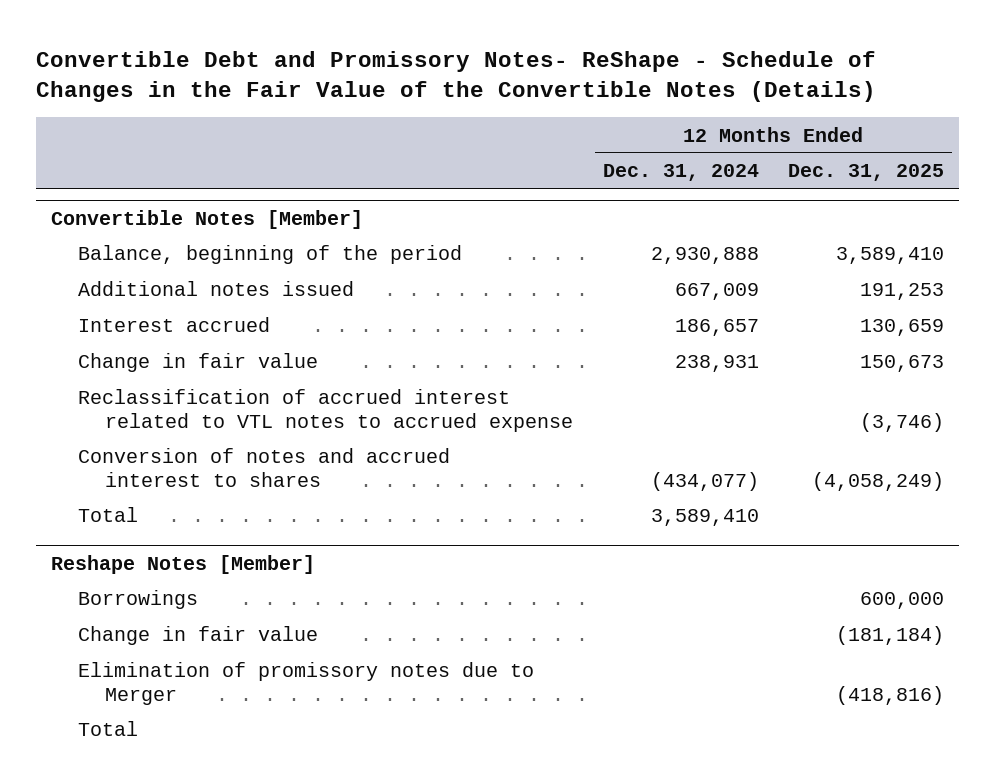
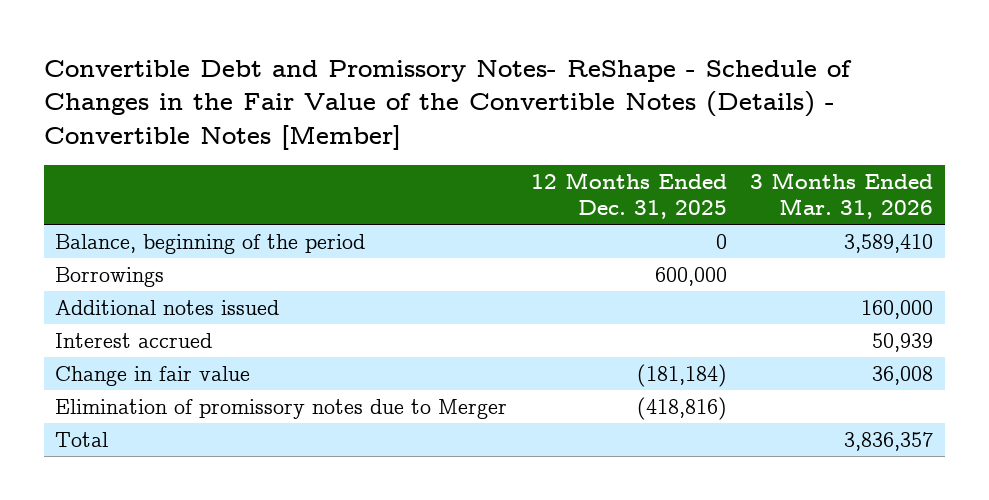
- Convertible Debt and Promissory Notes- ReShape - Schedule of Changes in the Fair Value of the Convertible Notes (Details)
+ Convertible Debt and Promissory Notes- ReShape - Schedule of Changes in the Fair Value of the Convertible Notes (Details) - Convertible Notes [Member]
- | 12 Months Ended Dec. 31, 2024 | 12 Months Ended Dec. 31, 2025
+ | 12 Months Ended Dec. 31, 2025 | 3 Months Ended Mar. 31, 2026
- Convertible Notes [Member]
- Balance, beginning of the period | 2,930,888 | 3,589,410
- Additional notes issued | 667,009 | 191,253
- Interest accrued | 186,657 | 130,659
- Change in fair value | 238,931 | 150,673
- Reclassification of accrued interest related to VTL notes to accrued expense | | (3,746)
- Conversion of notes and accrued interest to shares | (434,077) | (4,058,249)
- Total | 3,589,410 |
- Reshape Notes [Member]
+ Balance, beginning of the period | 0 | 3,589,410
+ Additional notes issued | | 160,000
+ Interest accrued | | 50,939

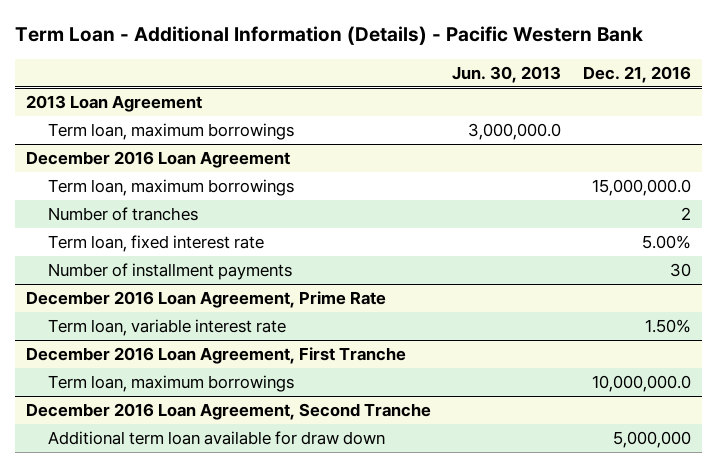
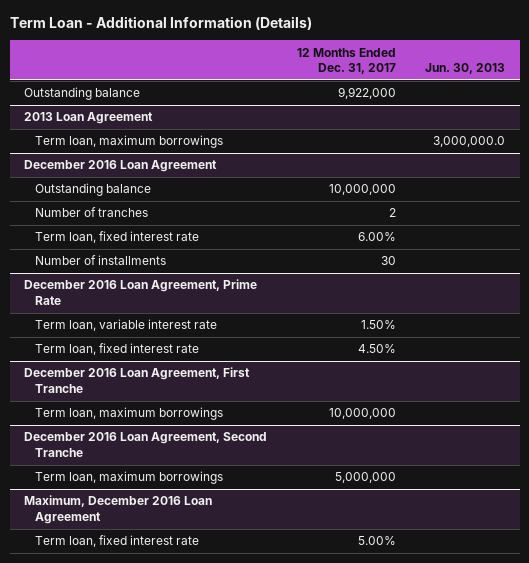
- Term Loan - Additional Information (Details) - Pacific Western Bank
+ Term Loan - Additional Information (Details)
- | Jun. 30, 2013 | Dec. 21, 2016
+ | 12 Months Ended Dec. 31, 2017 | Jun. 30, 2013
+ Outstanding balance | 9,922,000 |
@ December 2016 Loan Agreement
- Term loan, maximum borrowings | | 15,000,000.0
+ Outstanding balance | 10,000,000 |
- Number of installment payments | | 30
+ Number of installments | 30 |
@ December 2016 Loan Agreement, Prime Rate
+ Term loan, fixed interest rate | 4.50% |
@ December 2016 Loan Agreement, Second Tranche
- Additional term loan available for draw down | | 5,000,000
+ Term loan, maximum borrowings | 5,000,000 |
+ Maximum, December 2016 Loan Agreement
+ Term loan, fixed interest rate | 5.00% |

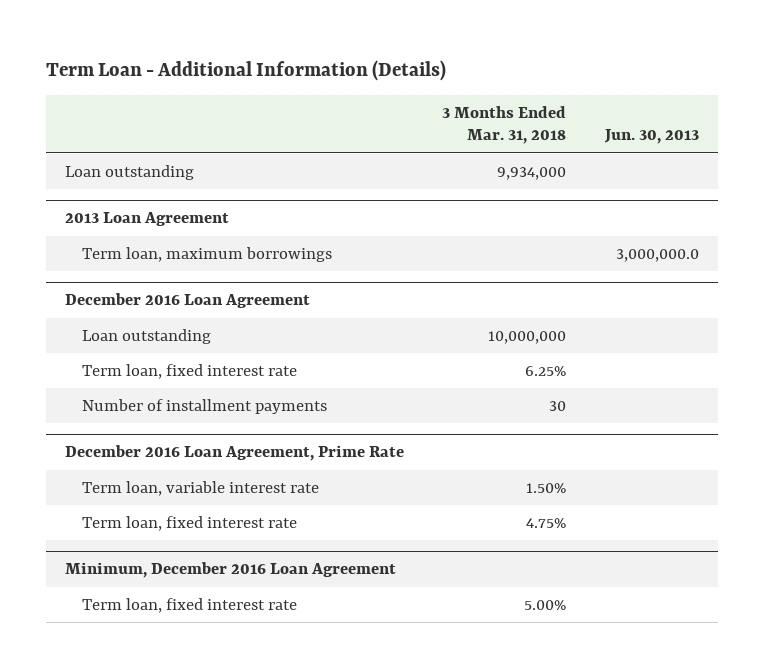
- | 12 Months Ended Dec. 31, 2017 | Jun. 30, 2013
+ | 3 Months Ended Mar. 31, 2018 | Jun. 30, 2013
- Outstanding balance | 9,922,000 |
+ Loan outstanding | 9,934,000 |
@ December 2016 Loan Agreement
- Outstanding balance | 10,000,000 |
- Number of tranches | 2 |
+ Loan outstanding | 10,000,000 |
- Number of installments | 30 |
+ Number of installment payments | 30 |
- December 2016 Loan Agreement, First Tranche
- Term loan, maximum borrowings | 10,000,000 |
- December 2016 Loan Agreement, Second Tranche
- Term loan, maximum borrowings | 5,000,000 |
- Maximum, December 2016 Loan Agreement
+ Minimum, December 2016 Loan Agreement

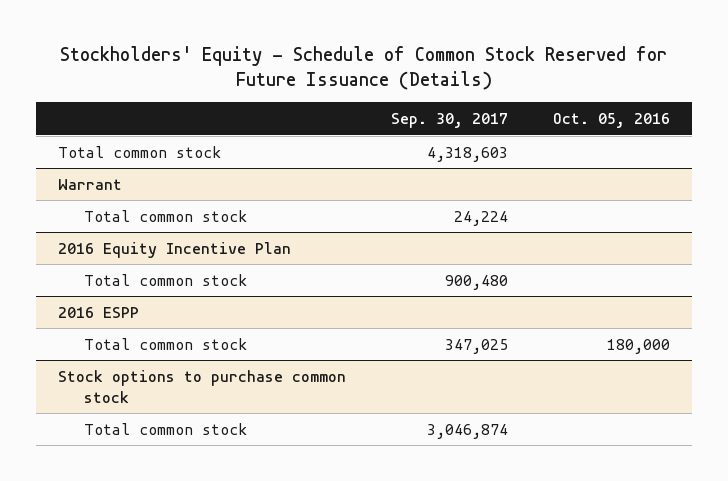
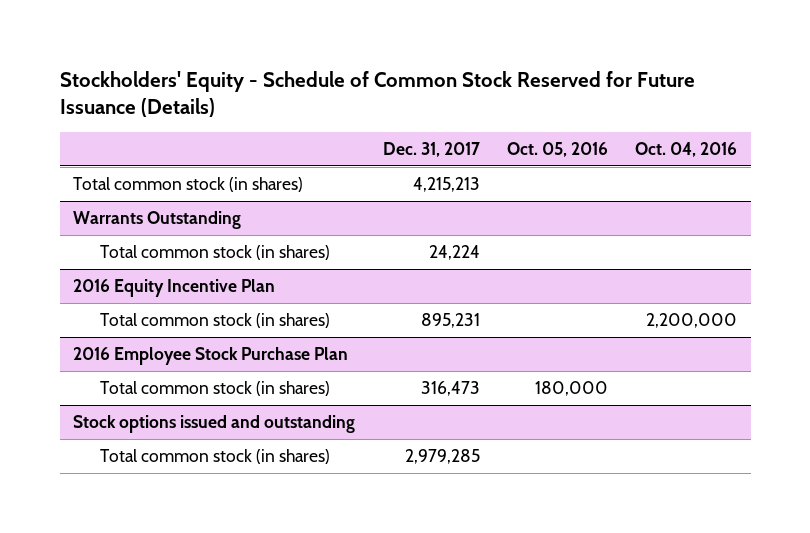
- | Sep. 30, 2017 | Oct. 05, 2016
+ | Dec. 31, 2017 | Oct. 05, 2016 | Oct. 04, 2016
- Total common stock | 4,318,603 |
- Warrant
- Total common stock | 24,224 |
+ Total common stock (in shares) | 4,215,213 | |
+ Warrants Outstanding
+ Total common stock (in shares) | 24,224 | |
@ 2016 Equity Incentive Plan
- Total common stock | 900,480 |
- 2016 ESPP
- Total common stock | 347,025 | 180,000
- Stock options to purchase common stock
- Total common stock | 3,046,874 |
@ 2016 Equity Incentive Plan
+ Total common stock (in shares) | 895,231 | | 2,200,000
+ 2016 Employee Stock Purchase Plan
+ Total common stock (in shares) | 316,473 | 180,000 |
+ Stock options issued and outstanding
+ Total common stock (in shares) | 2,979,285 | |

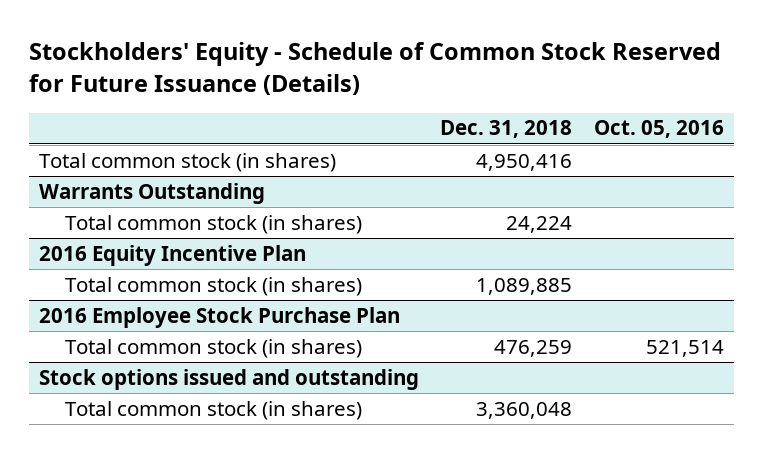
- | Dec. 31, 2017 | Oct. 05, 2016 | Oct. 04, 2016
+ | Dec. 31, 2018 | Oct. 05, 2016
@ 2016 Employee Stock Purchase Plan
- Total common stock (in shares) | 316,473 | 180,000 |
+ Total common stock (in shares) | 476,259 | 521,514

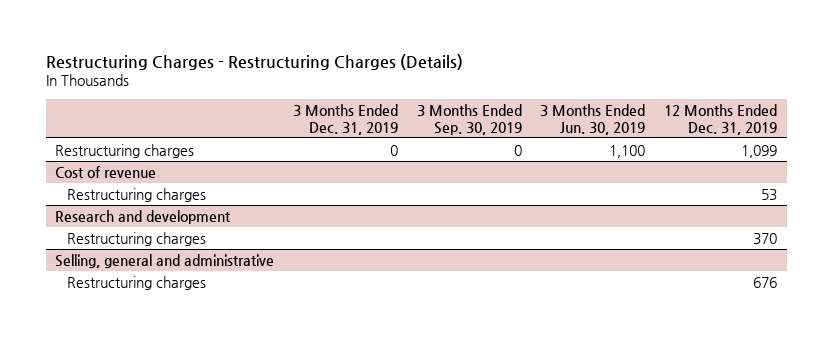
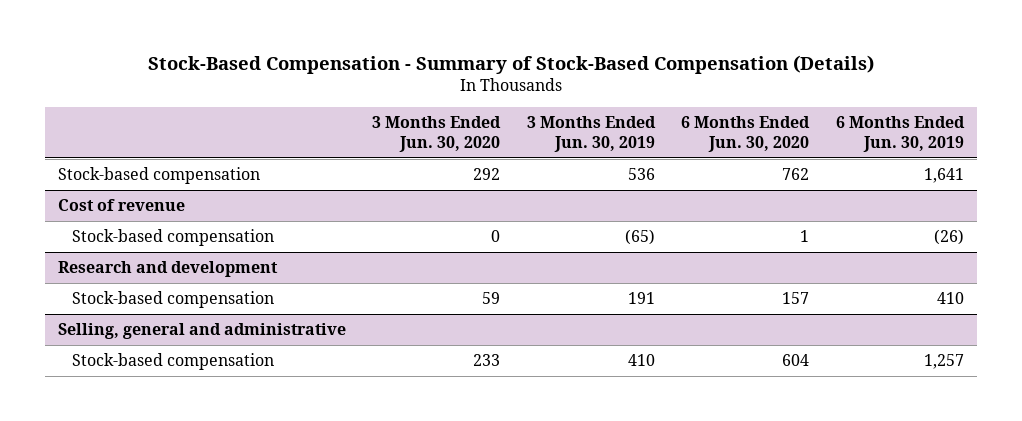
- Restructuring Charges - Restructuring Charges (Details)
+ Stock-Based Compensation - Summary of Stock-Based Compensation (Details)
- | 3 Months Ended Dec. 31, 2019 | 3 Months Ended Sep. 30, 2019 | 3 Months Ended Jun. 30, 2019 | 12 Months Ended Dec. 31, 2019
+ | 3 Months Ended Jun. 30, 2020 | 3 Months Ended Jun. 30, 2019 | 6 Months Ended Jun. 30, 2020 | 6 Months Ended Jun. 30, 2019
- Restructuring charges | 0 | 0 | 1,100 | 1,099
+ Stock-based compensation | 292 | 536 | 762 | 1,641
@ Cost of revenue
- Restructuring charges | | | | 53
+ Stock-based compensation | 0 | (65) | 1 | (26)
@ Research and development
- Restructuring charges | | | | 370
+ Stock-based compensation | 59 | 191 | 157 | 410
@ Selling, general and administrative
- Restructuring charges | | | | 676
+ Stock-based compensation | 233 | 410 | 604 | 1,257

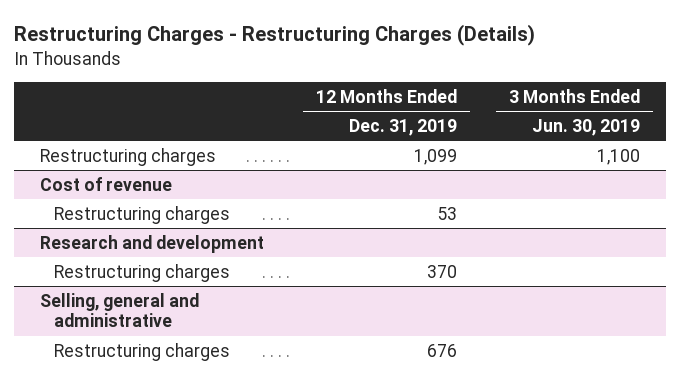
- Stock-Based Compensation - Summary of Stock-Based Compensation (Details)
+ Restructuring Charges - Restructuring Charges (Details)
- | 3 Months Ended Jun. 30, 2020 | 3 Months Ended Jun. 30, 2019 | 6 Months Ended Jun. 30, 2020 | 6 Months Ended Jun. 30, 2019
+ | 12 Months Ended Dec. 31, 2019 | 3 Months Ended Jun. 30, 2019
- Stock-based compensation | 292 | 536 | 762 | 1,641
+ Restructuring charges | 1,099 | 1,100
@ Cost of revenue
- Stock-based compensation | 0 | (65) | 1 | (26)
+ Restructuring charges | 53 |
@ Research and development
- Stock-based compensation | 59 | 191 | 157 | 410
+ Restructuring charges | 370 |
@ Selling, general and administrative
- Stock-based compensation | 233 | 410 | 604 | 1,257
+ Restructuring charges | 676 |

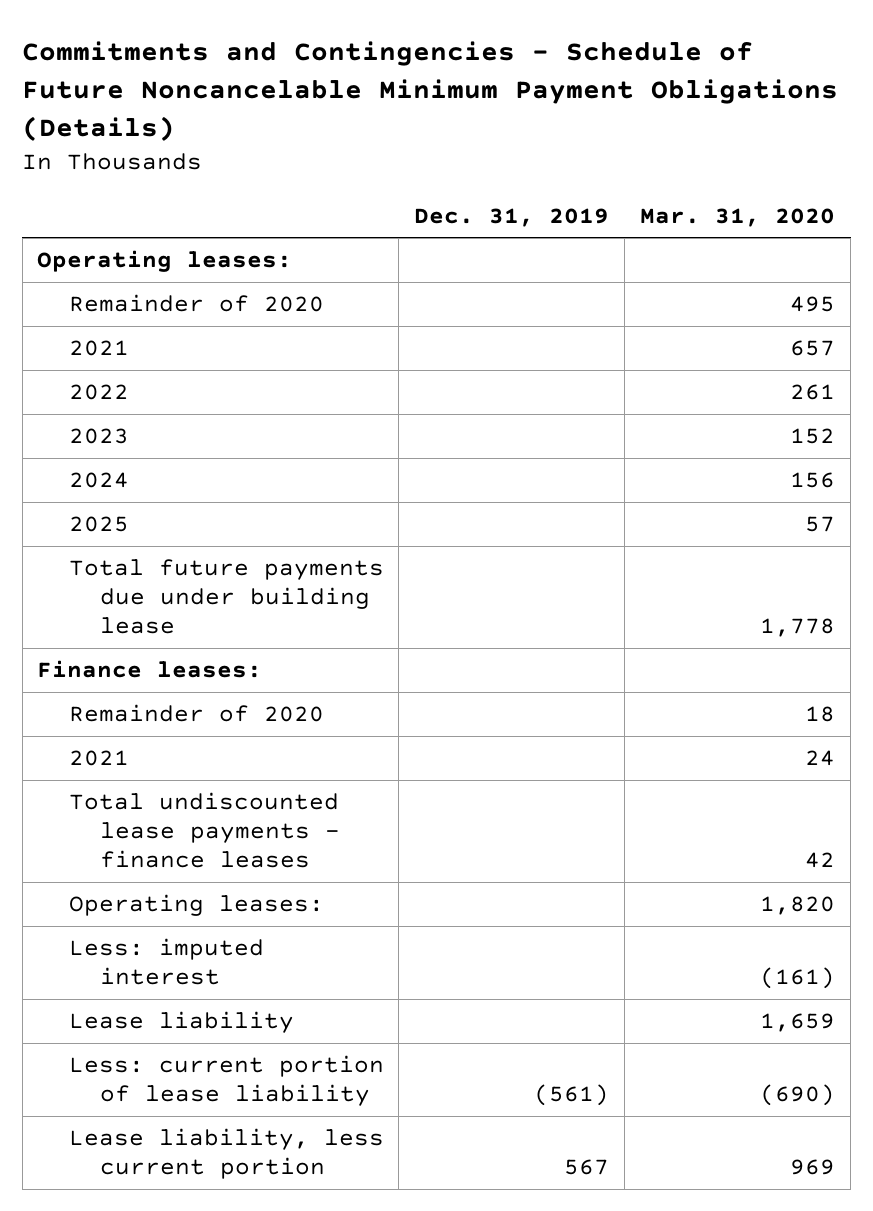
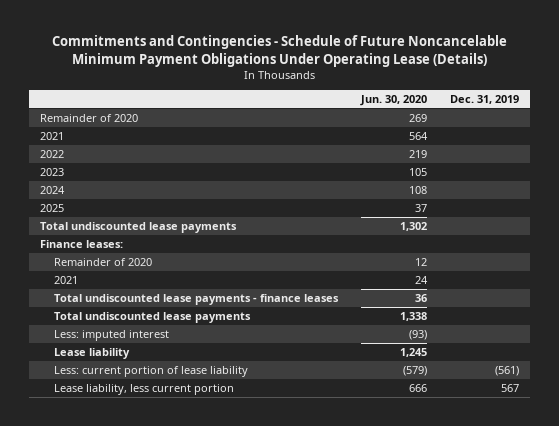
- Commitments and Contingencies - Schedule of Future Noncancelable Minimum Payment Obligations (Details)
+ Commitments and Contingencies - Schedule of Future Noncancelable Minimum Payment Obligations Under Operating Lease (Details)
- | Dec. 31, 2019 | Mar. 31, 2020
+ | Jun. 30, 2020 | Dec. 31, 2019
- Operating leases:
- Total future payments due under building lease | | 1,778
+ Total undiscounted lease payments | 1,302 |
- Operating leases: | | 1,820
+ Total undiscounted lease payments | 1,338 |

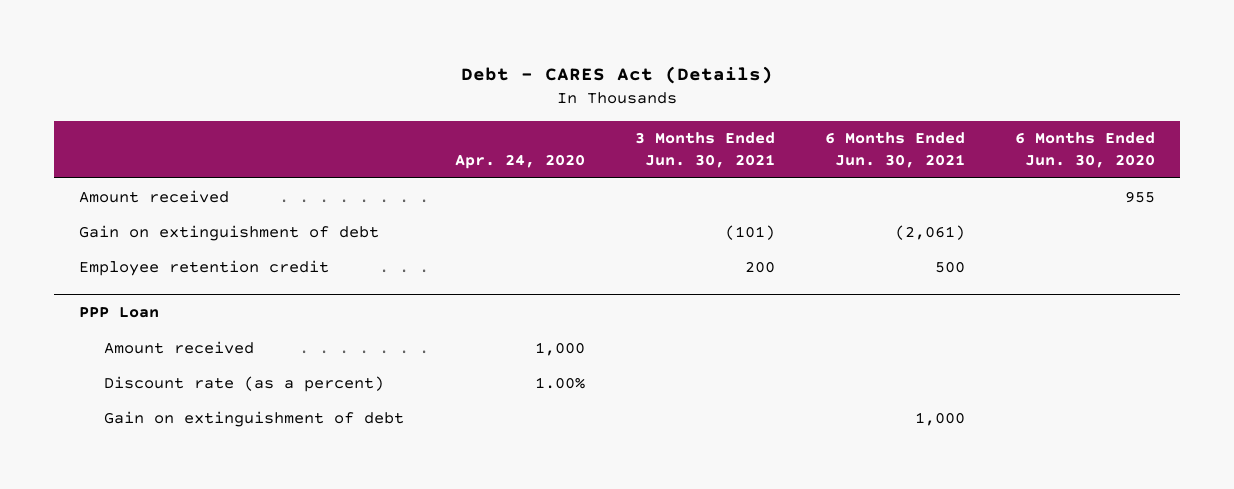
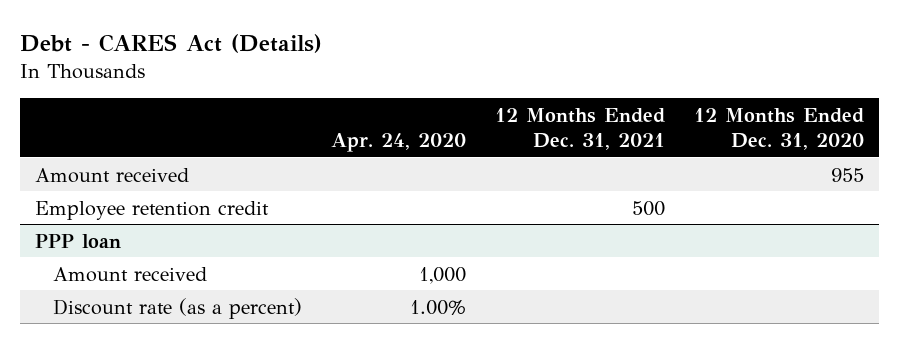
- | Apr. 24, 2020 | 3 Months Ended Jun. 30, 2021 | 6 Months Ended Jun. 30, 2021 | 6 Months Ended Jun. 30, 2020
+ | Apr. 24, 2020 | 12 Months Ended Dec. 31, 2021 | 12 Months Ended Dec. 31, 2020
- Gain on extinguishment of debt | | (101) | (2,061) |
- PPP Loan
+ PPP loan
- Gain on extinguishment of debt | | | 1,000 |

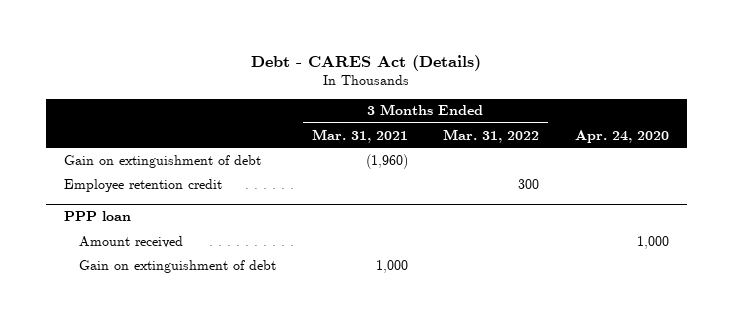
- | Apr. 24, 2020 | 12 Months Ended Dec. 31, 2021 | 12 Months Ended Dec. 31, 2020
+ | 3 Months Ended Mar. 31, 2021 | 3 Months Ended Mar. 31, 2022 | Apr. 24, 2020
- Amount received | | | 955
+ Gain on extinguishment of debt | (1,960) | |
@ PPP loan
- Discount rate (as a percent) | 1.00% | |
+ Gain on extinguishment of debt | 1,000 | |

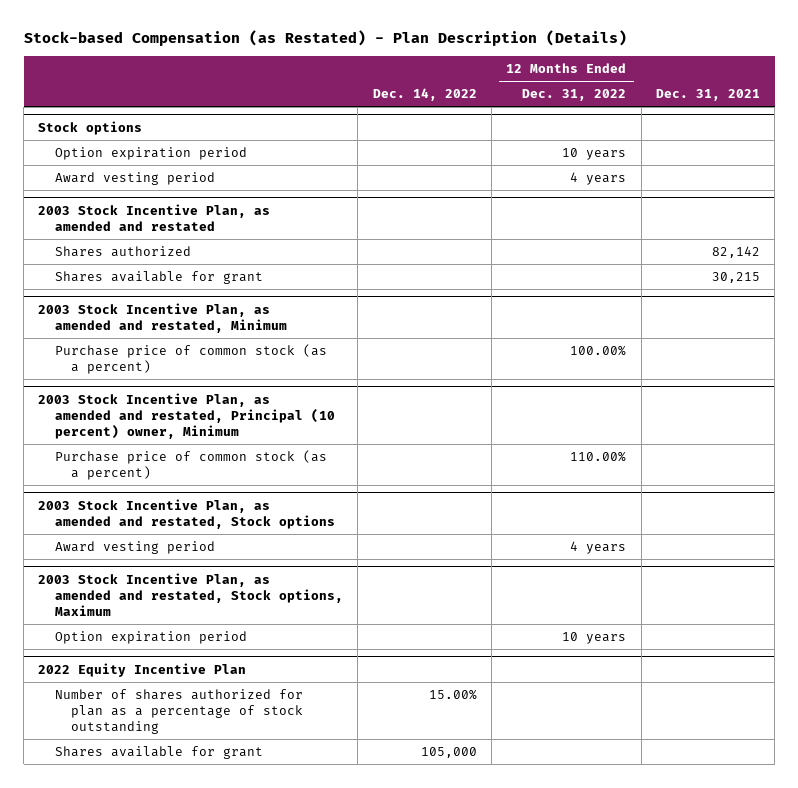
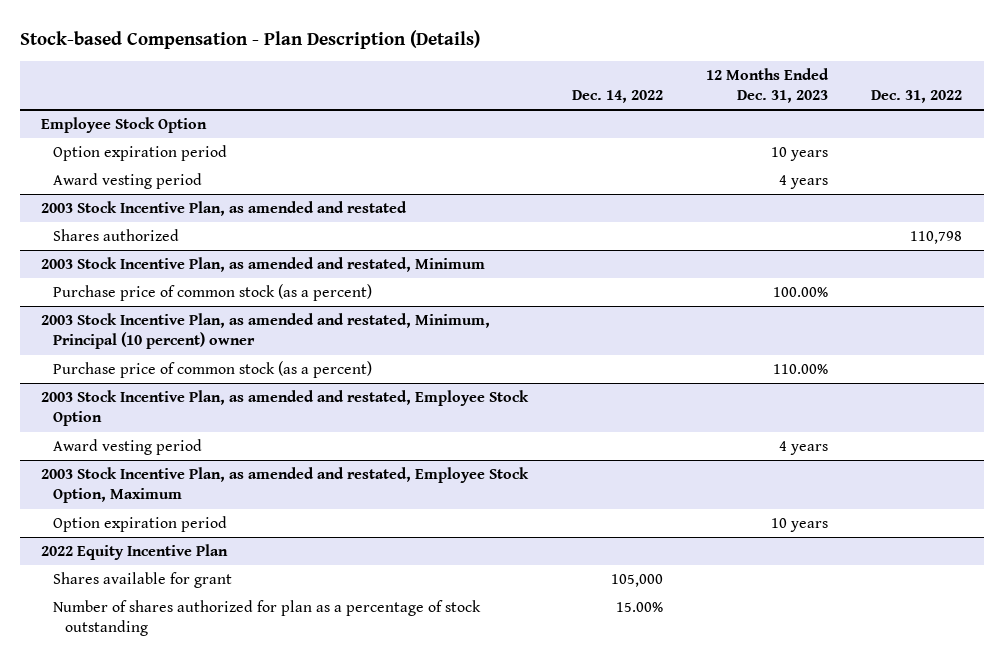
- Stock-based Compensation (as Restated) - Plan Description (Details)
+ Stock-based Compensation - Plan Description (Details)
- | Dec. 14, 2022 | 12 Months Ended Dec. 31, 2022 | Dec. 31, 2021
+ | Dec. 14, 2022 | 12 Months Ended Dec. 31, 2023 | Dec. 31, 2022
- Stock options
+ Employee Stock Option
@ 2003 Stock Incentive Plan, as amended and restated
- Shares available for grant | | | 30,215
- 2003 Stock Incentive Plan, as amended and restated, Principal (10 percent) owner, Minimum
+ 2003 Stock Incentive Plan, as amended and restated, Minimum, Principal (10 percent) owner
- 2003 Stock Incentive Plan, as amended and restated, Stock options
+ 2003 Stock Incentive Plan, as amended and restated, Employee Stock Option
- 2003 Stock Incentive Plan, as amended and restated, Stock options, Maximum
+ 2003 Stock Incentive Plan, as amended and restated, Employee Stock Option, Maximum
@ 2022 Equity Incentive Plan
moved down: Number of shares authorized for plan as a percentage of stock outstanding | 15.00% | |

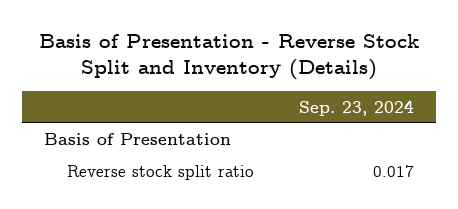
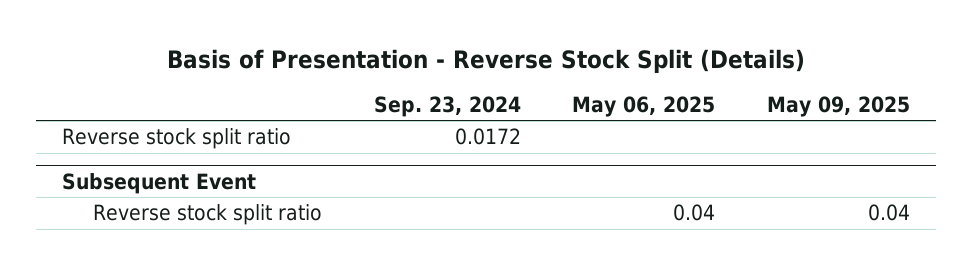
- Basis of Presentation - Reverse Stock Split and Inventory (Details)
+ Basis of Presentation - Reverse Stock Split (Details)
- | Sep. 23, 2024
+ | Sep. 23, 2024 | May 06, 2025 | May 09, 2025
- Basis of Presentation
- Reverse stock split ratio | 0.017
+ Reverse stock split ratio | 0.0172 | |
+ Subsequent Event
+ Reverse stock split ratio | | 0.04 | 0.04

